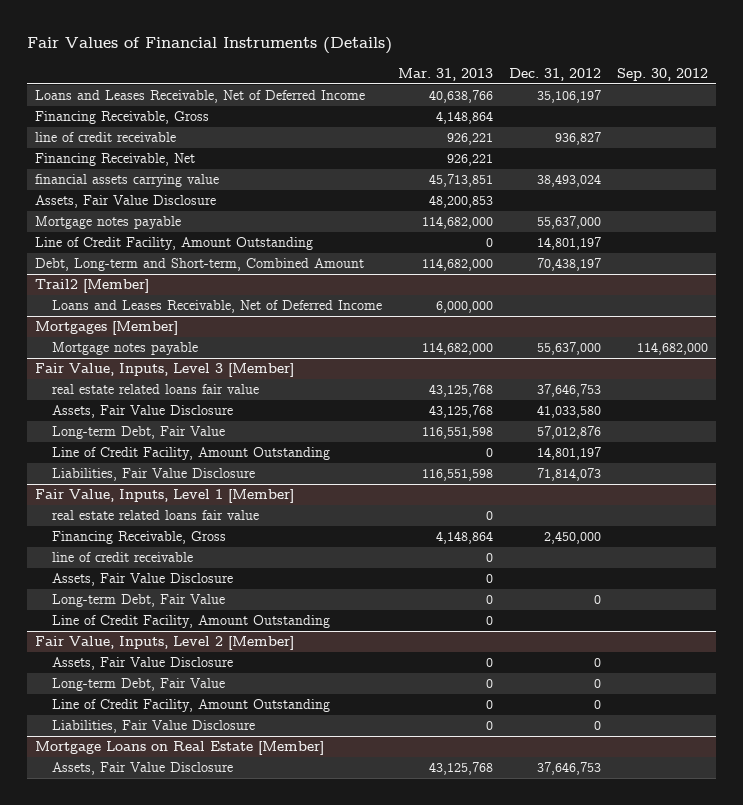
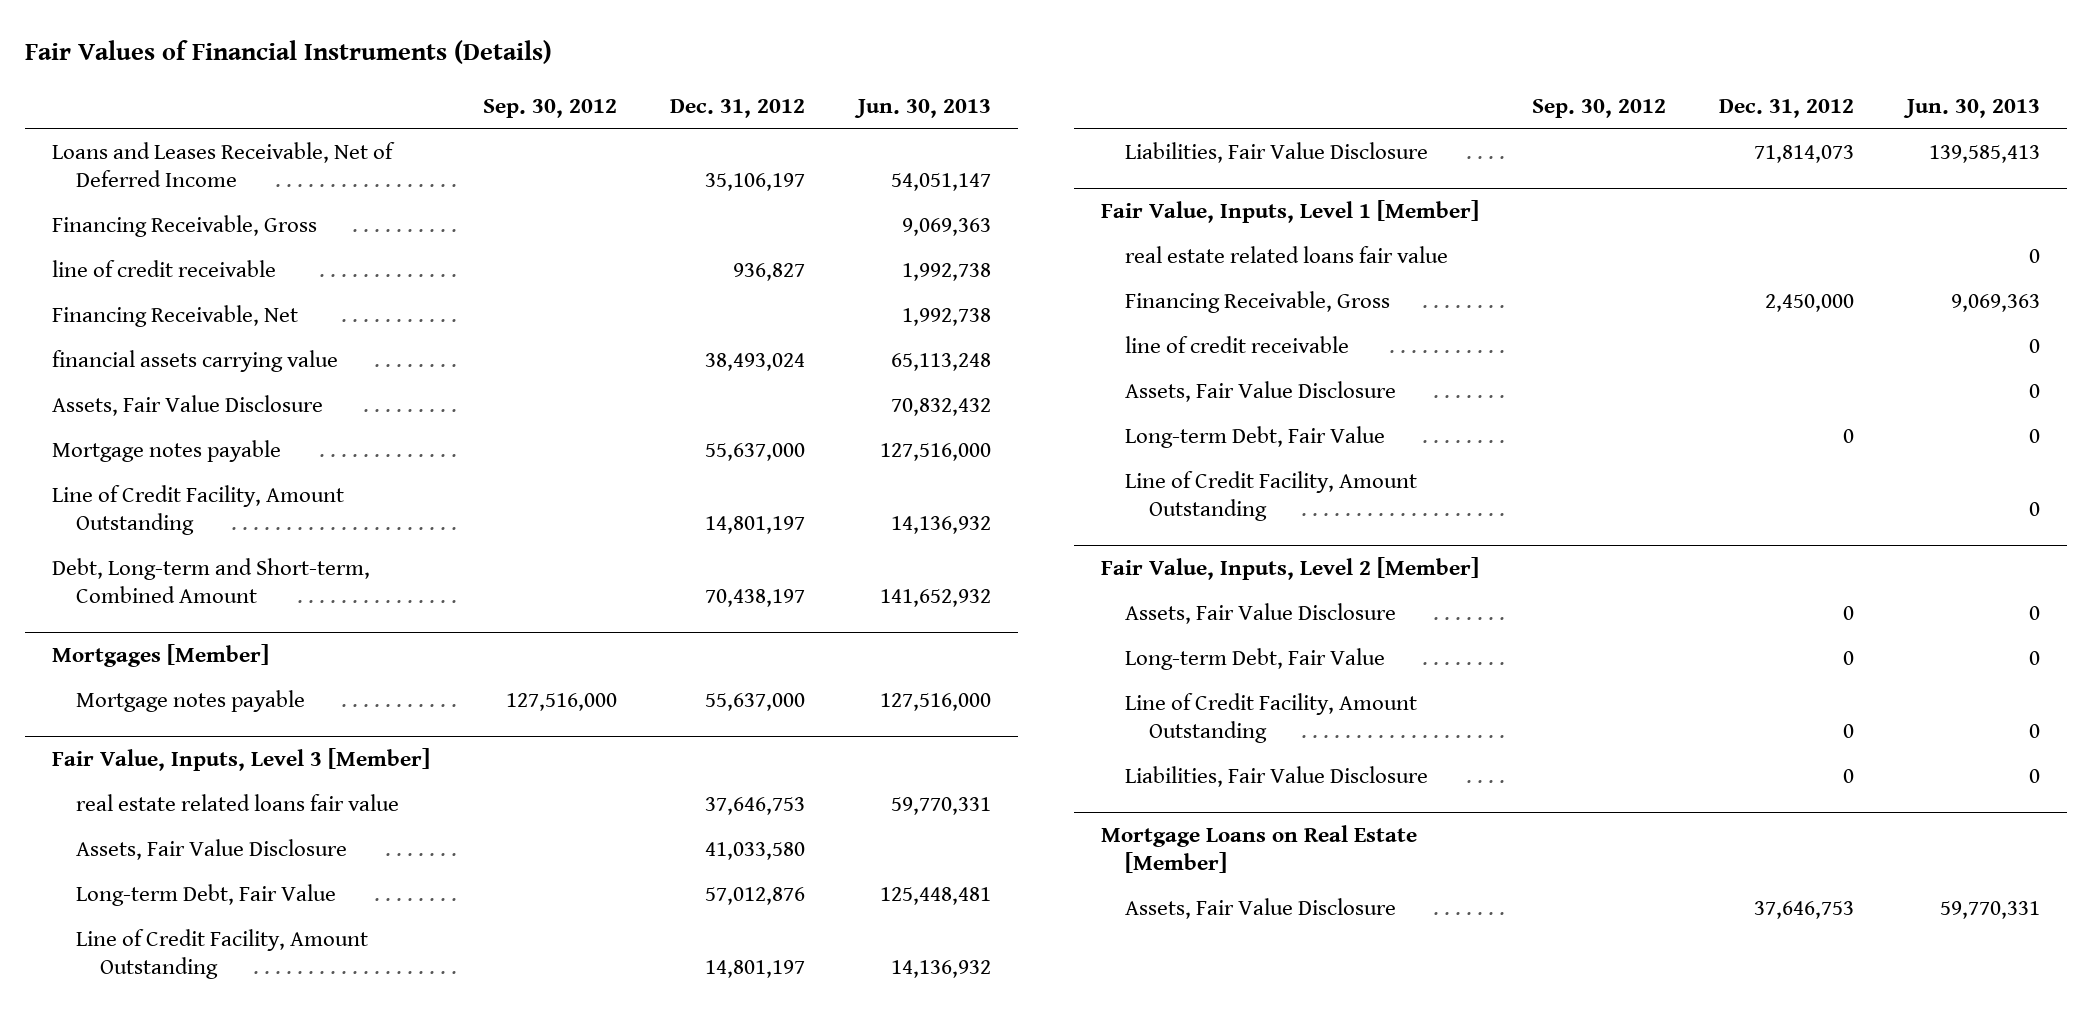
- | Mar. 31, 2013 | Dec. 31, 2012 | Sep. 30, 2012
+ | Sep. 30, 2012 | Dec. 31, 2012 | Jun. 30, 2013
- Trail2 [Member]
- Loans and Leases Receivable, Net of Deferred Income | 6,000,000 | |
@ Mortgages [Member]
- Mortgage notes payable | 114,682,000 | 55,637,000 | 114,682,000
+ Mortgage notes payable | 127,516,000 | 55,637,000 | 127,516,000

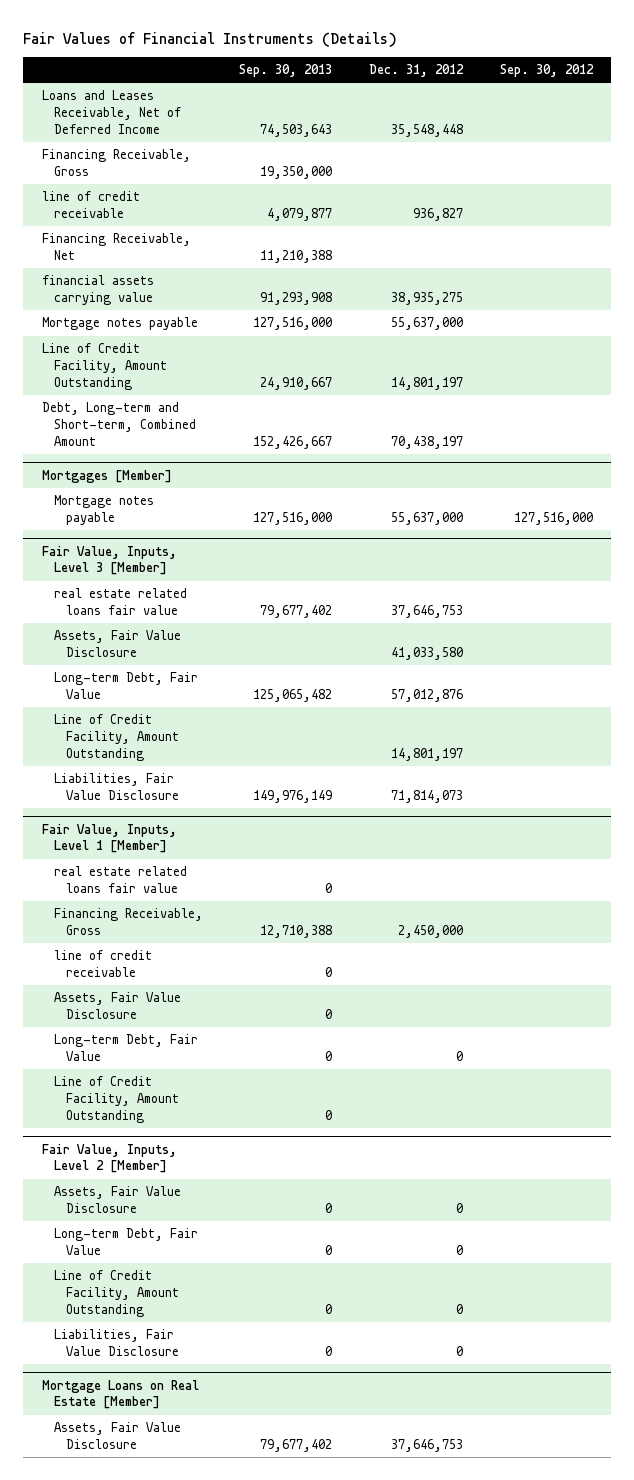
- | Sep. 30, 2012 | Dec. 31, 2012 | Jun. 30, 2013
+ | Sep. 30, 2013 | Dec. 31, 2012 | Sep. 30, 2012
- Loans and Leases Receivable, Net of Deferred Income | | 35,106,197 | 54,051,147
+ Loans and Leases Receivable, Net of Deferred Income | 74,503,643 | 35,548,448 |
- financial assets carrying value | | 38,493,024 | 65,113,248
- Assets, Fair Value Disclosure | | | 70,832,432
+ financial assets carrying value | 91,293,908 | 38,935,275 |

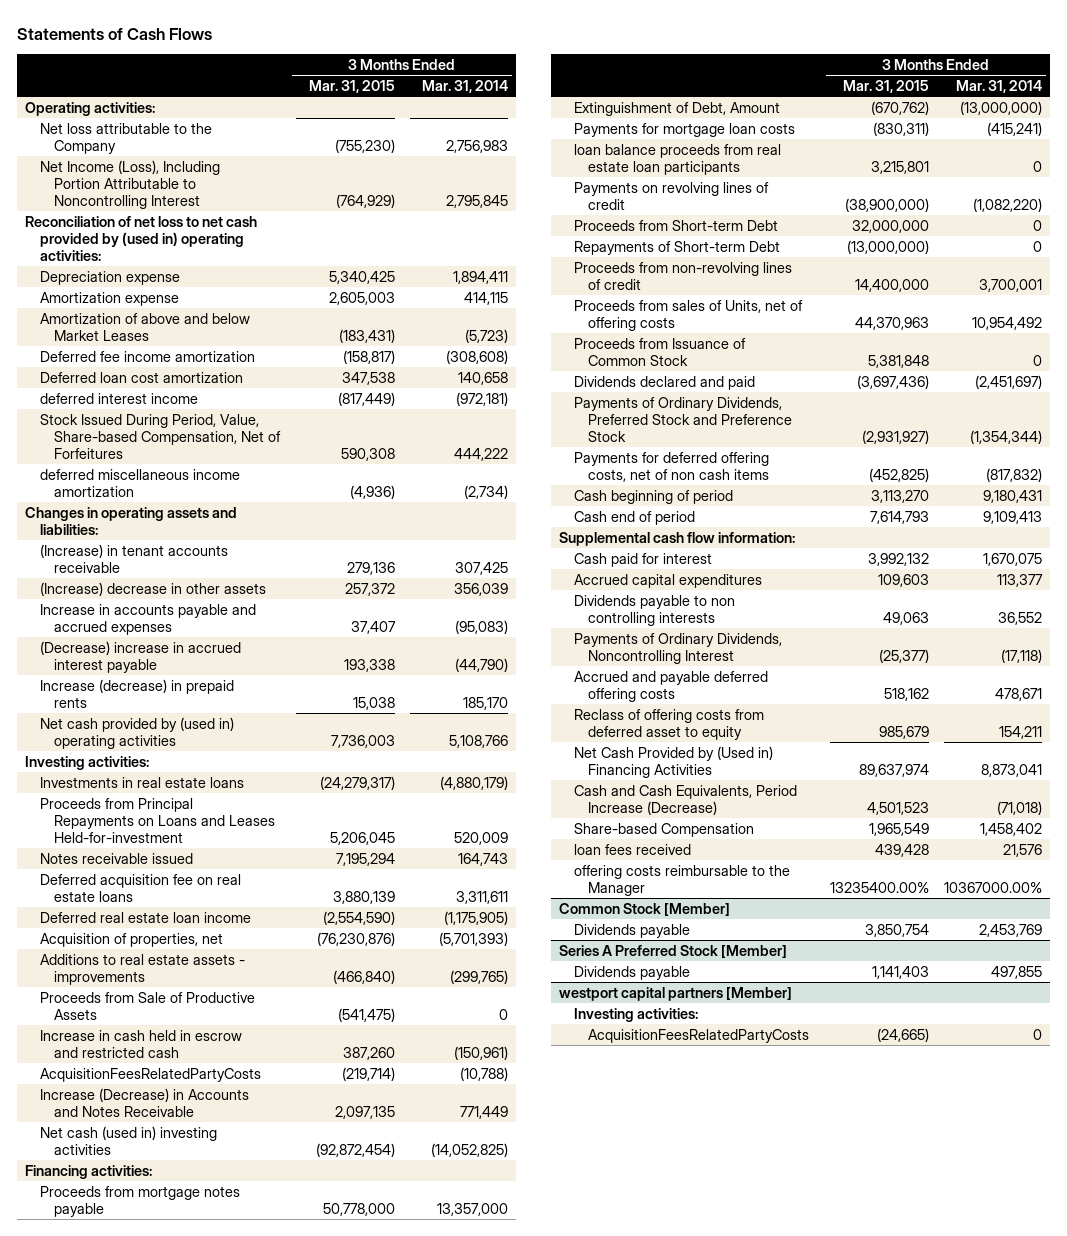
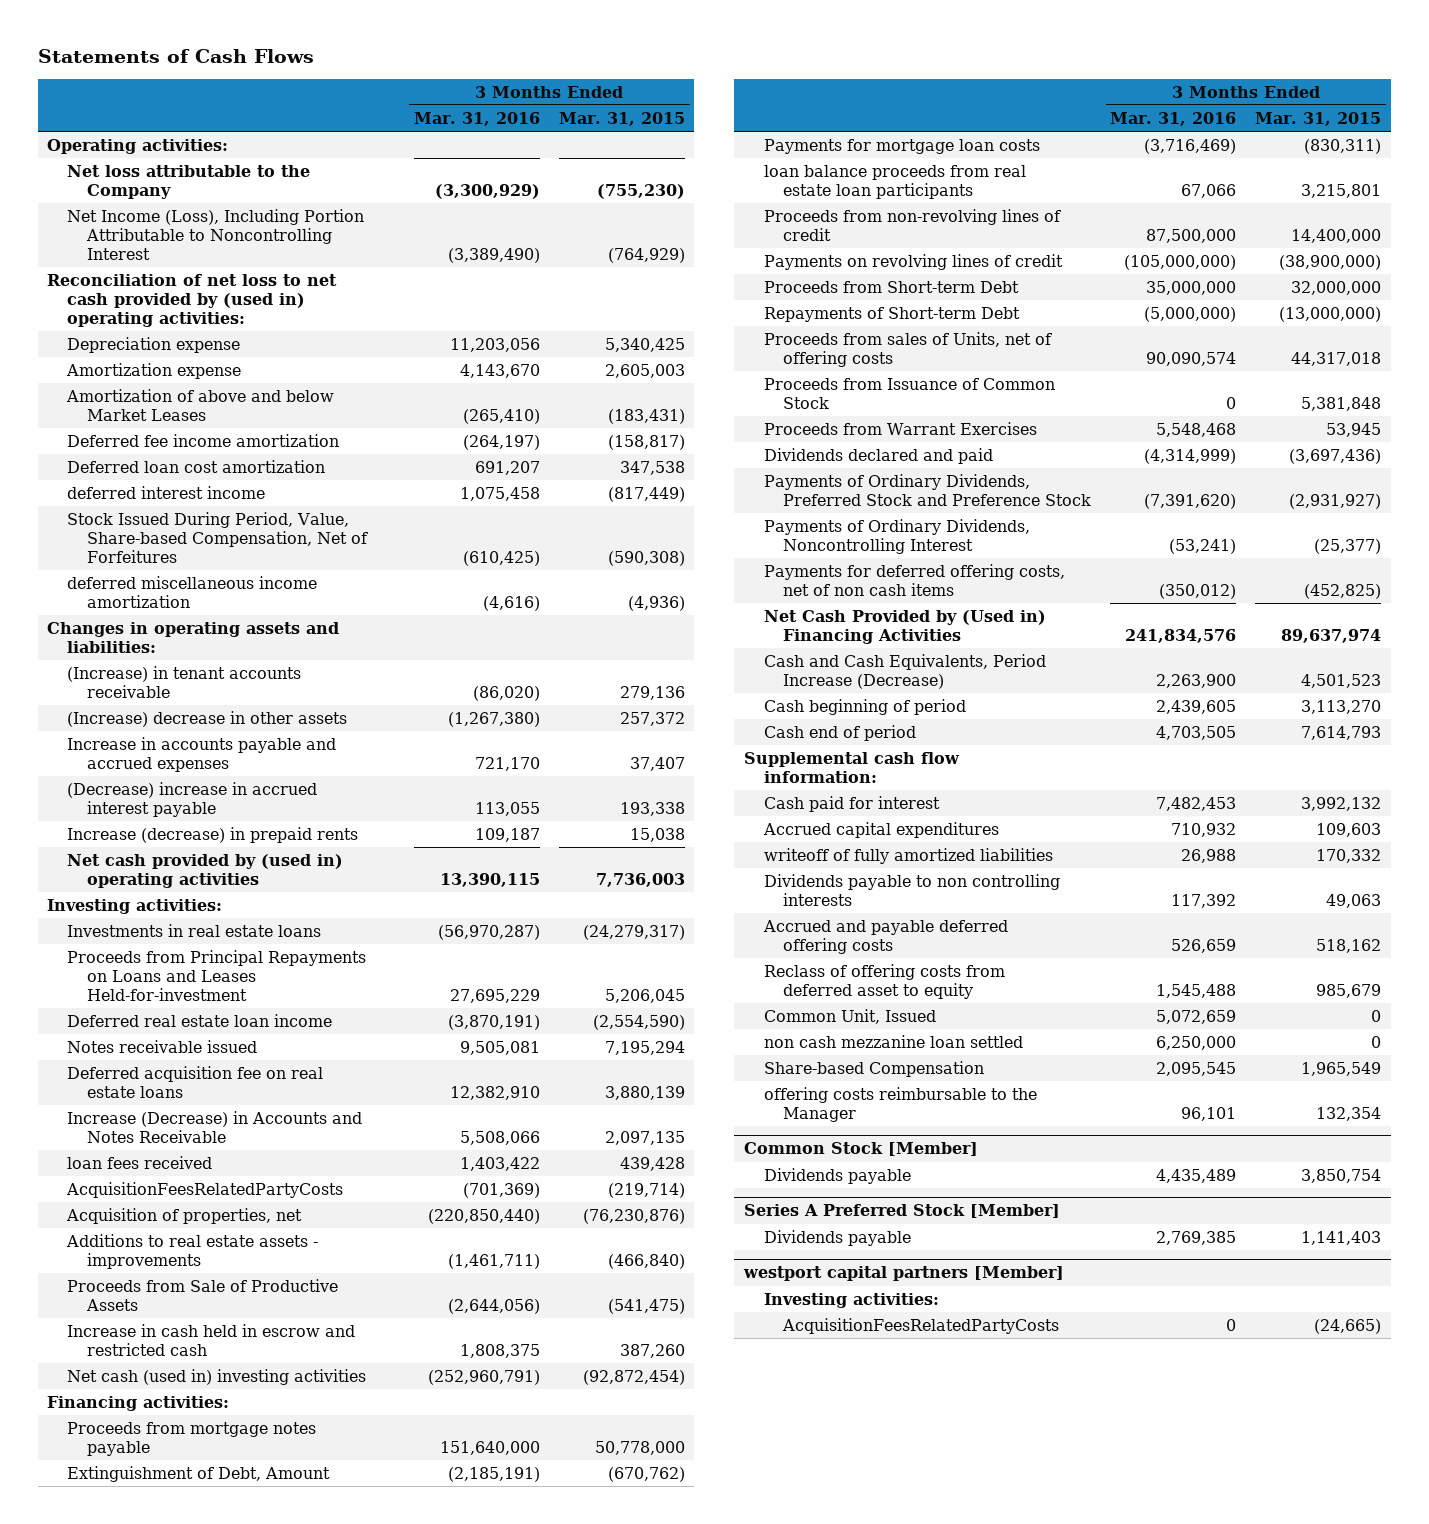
- | 3 Months Ended Mar. 31, 2015 | 3 Months Ended Mar. 31, 2014
+ | 3 Months Ended Mar. 31, 2016 | 3 Months Ended Mar. 31, 2015
- Stock Issued During Period, Value, Share-based Compensation, Net of Forfeitures | 590,308 | 444,222
+ Stock Issued During Period, Value, Share-based Compensation, Net of Forfeitures | (610,425) | (590,308)
moved up: Deferred real estate loan income | (3,870,191) | (2,554,590)
moved up: Increase (Decrease) in Accounts and Notes Receivable | 5,508,066 | 2,097,135
moved up: loan fees received | 1,403,422 | 439,428
moved up: AcquisitionFeesRelatedPartyCosts | (701,369) | (219,714)
moved up: Proceeds from non-revolving lines of credit | 87,500,000 | 14,400,000
- Proceeds from sales of Units, net of offering costs | 44,370,963 | 10,954,492
+ Proceeds from sales of Units, net of offering costs | 90,090,574 | 44,317,018
+ Proceeds from Warrant Exercises | 5,548,468 | 53,945
moved up: Payments of Ordinary Dividends, Noncontrolling Interest | (53,241) | (25,377)
moved up: Net Cash Provided by (Used in) Financing Activities | 241,834,576 | 89,637,974
moved up: Cash and Cash Equivalents, Period Increase (Decrease) | 2,263,900 | 4,501,523
+ writeoff of fully amortized liabilities | 26,988 | 170,332
+ Common Unit, Issued | 5,072,659 | 0
+ non cash mezzanine loan settled | 6,250,000 | 0
- offering costs reimbursable to the Manager | 13235400.00% | 10367000.00%
+ offering costs reimbursable to the Manager | 96,101 | 132,354

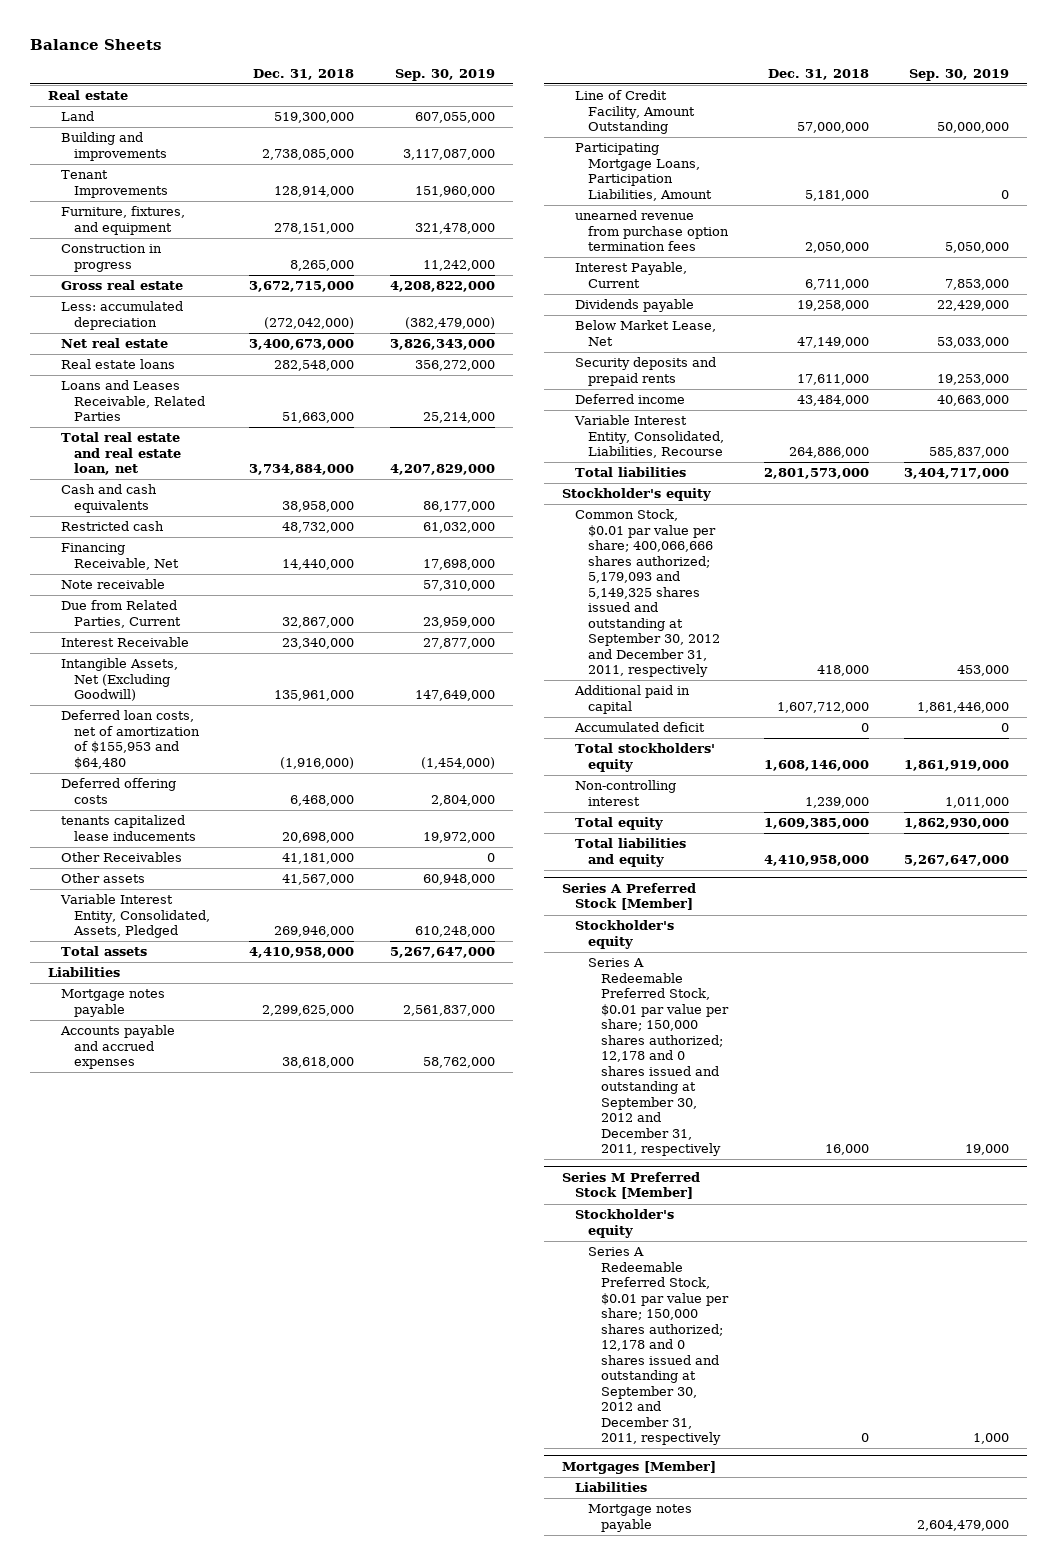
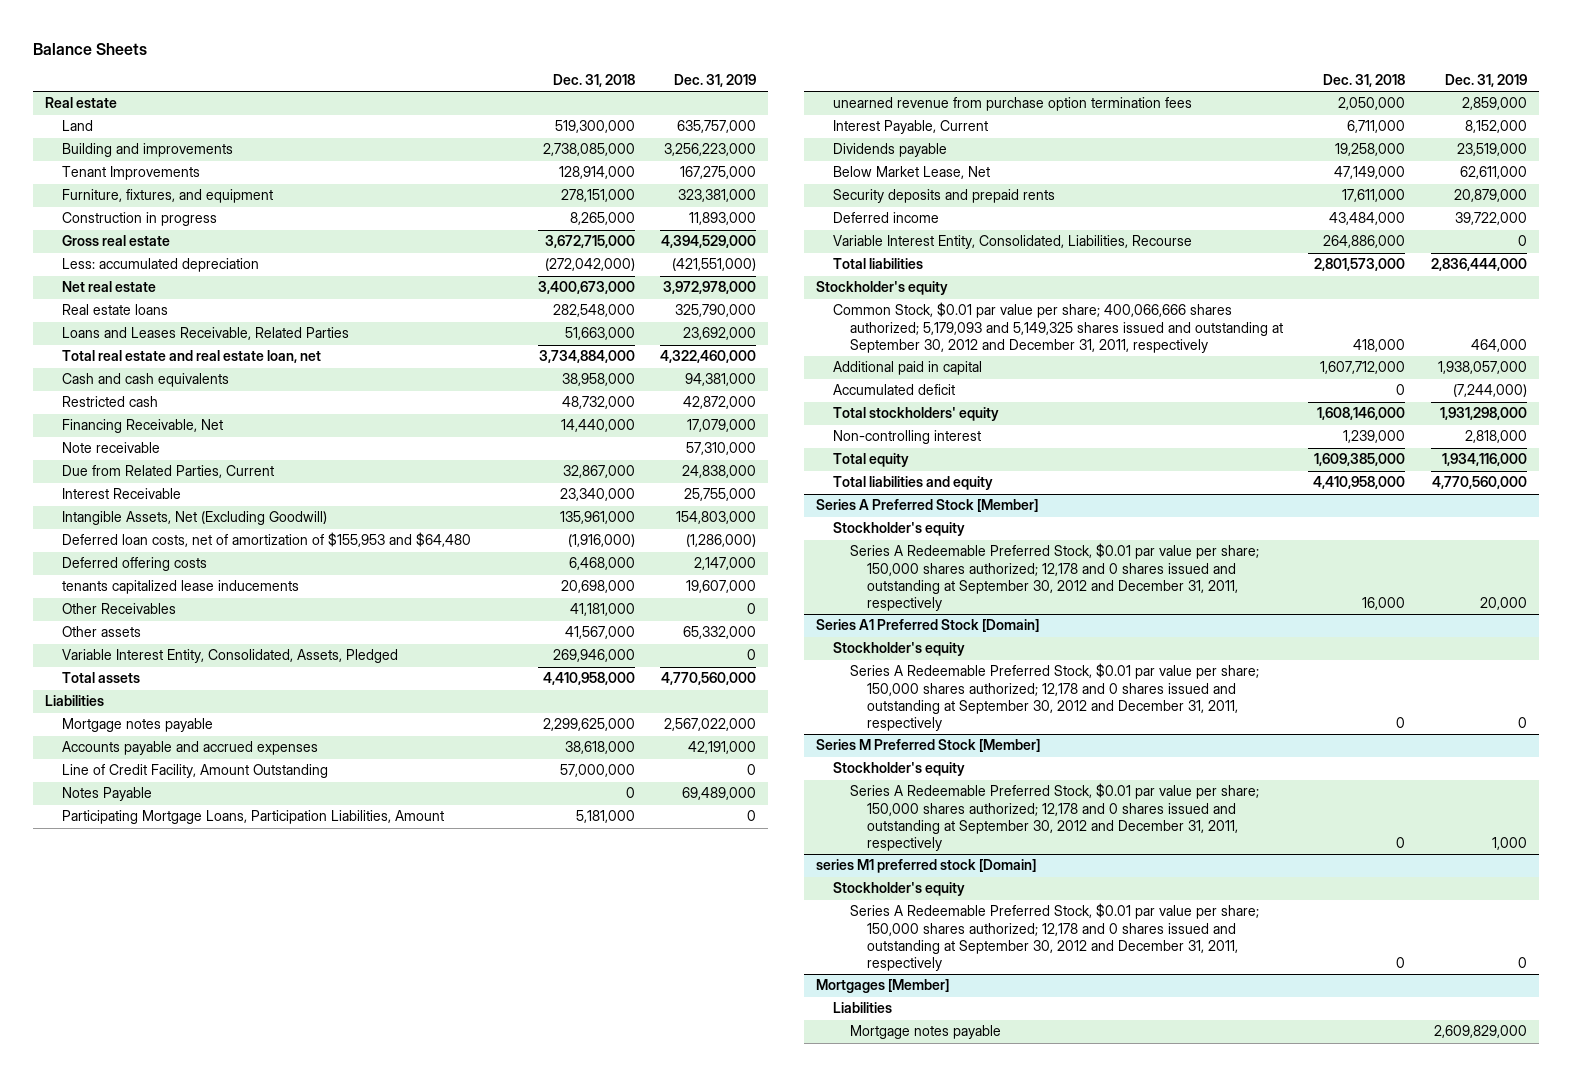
- | Dec. 31, 2018 | Sep. 30, 2019
+ | Dec. 31, 2018 | Dec. 31, 2019
+ Notes Payable | 0 | 69,489,000
+ Series A1 Preferred Stock [Domain]
+ Stockholder's equity
+ Series A Redeemable Preferred Stock, $0.01 par value per share; 150,000 shares authorized; 12,178 and 0 shares issued and outstanding at September 30, 2012 and December 31, 2011, respectively | 0 | 0
+ series M1 preferred stock [Domain]
+ Stockholder's equity
+ Series A Redeemable Preferred Stock, $0.01 par value per share; 150,000 shares authorized; 12,178 and 0 shares issued and outstanding at September 30, 2012 and December 31, 2011, respectively | 0 | 0

